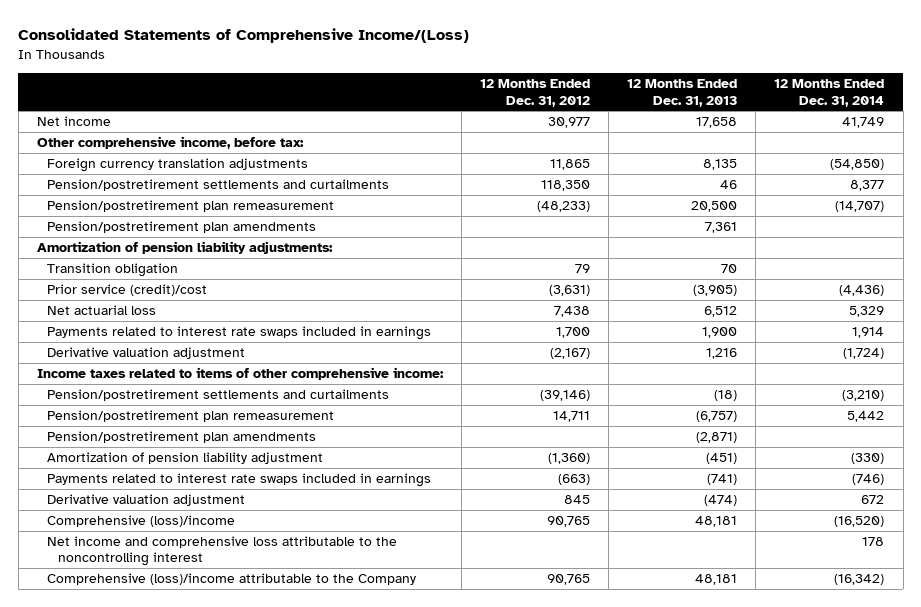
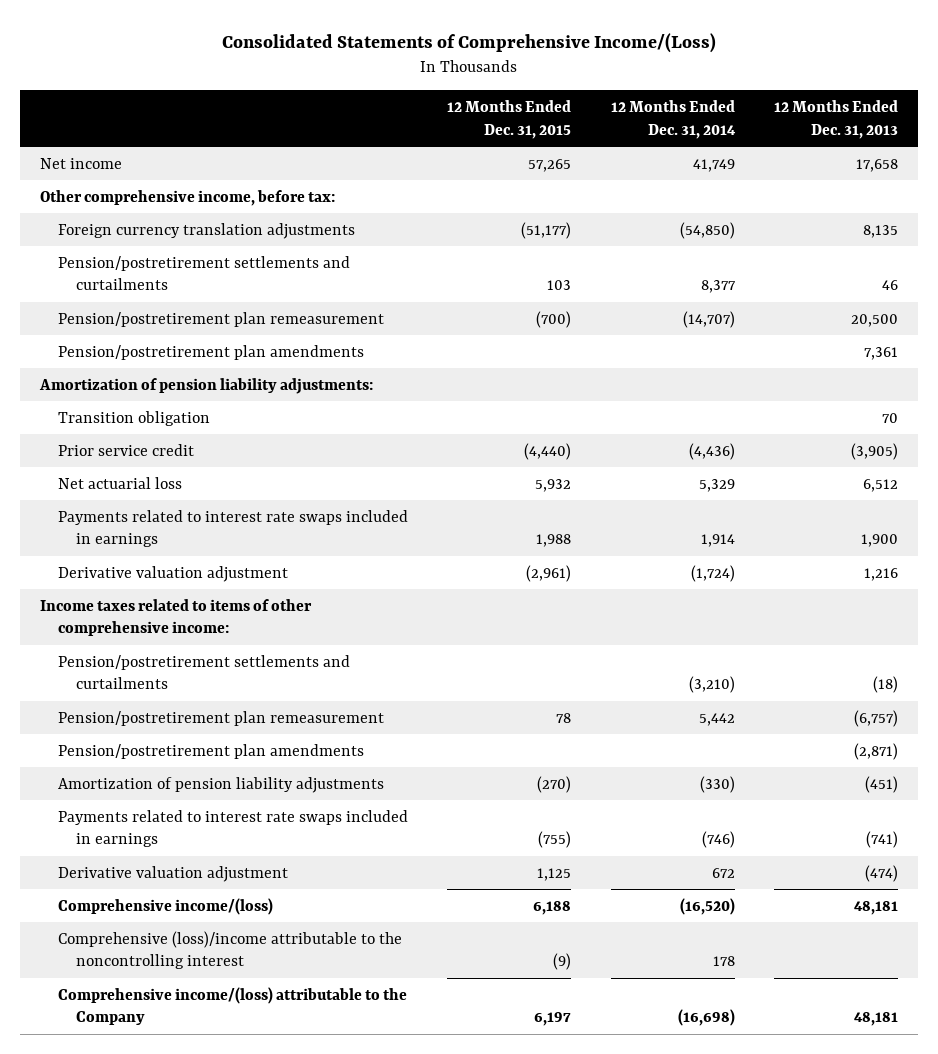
- | 12 Months Ended Dec. 31, 2012 | 12 Months Ended Dec. 31, 2013 | 12 Months Ended Dec. 31, 2014
+ | 12 Months Ended Dec. 31, 2015 | 12 Months Ended Dec. 31, 2014 | 12 Months Ended Dec. 31, 2013
- Prior service (credit)/cost | (3,631) | (3,905) | (4,436)
+ Prior service credit | (4,440) | (4,436) | (3,905)
- Amortization of pension liability adjustment | (1,360) | (451) | (330)
+ Amortization of pension liability adjustments | (270) | (330) | (451)
- Comprehensive (loss)/income | 90,765 | 48,181 | (16,520)
- Net income and comprehensive loss attributable to the noncontrolling interest | | | 178
- Comprehensive (loss)/income attributable to the Company | 90,765 | 48,181 | (16,342)
+ Comprehensive income/(loss) | 6,188 | (16,520) | 48,181
+ Comprehensive (loss)/income attributable to the noncontrolling interest | (9) | 178 |
+ Comprehensive income/(loss) attributable to the Company | 6,197 | (16,698) | 48,181

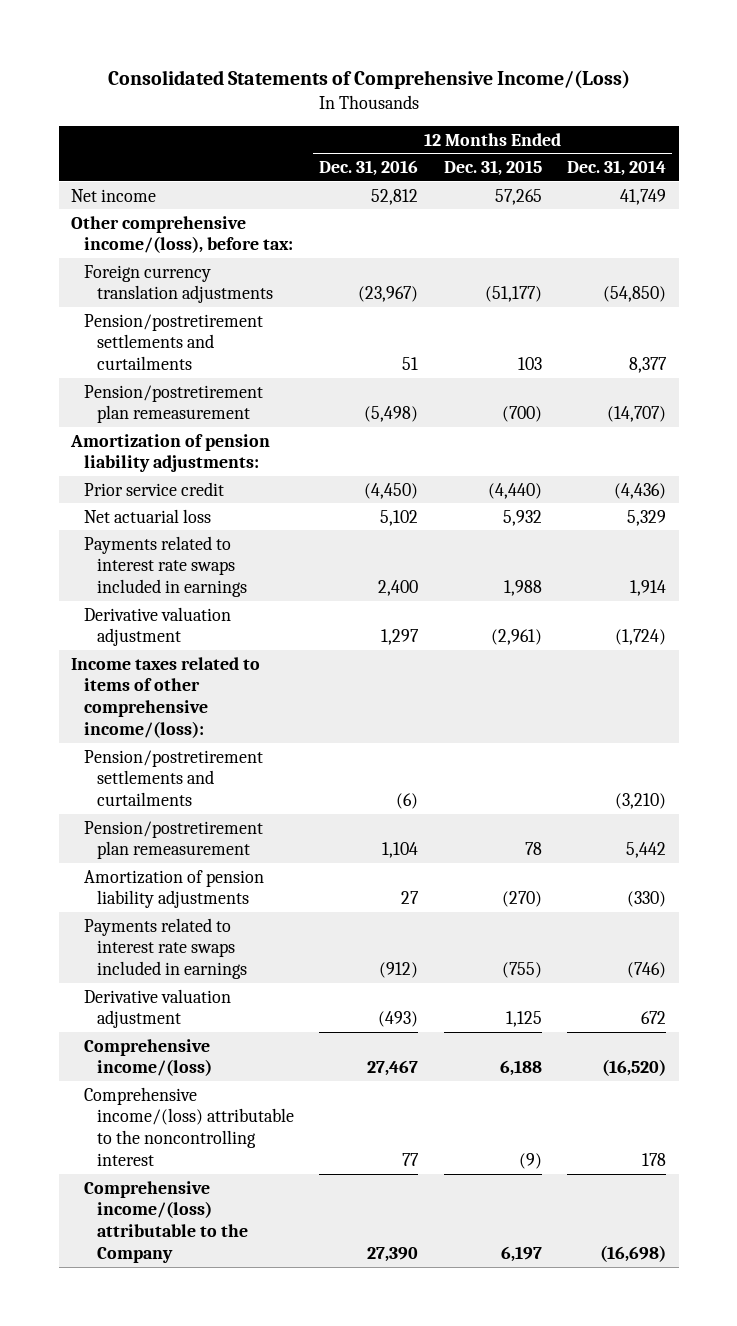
- | 12 Months Ended Dec. 31, 2015 | 12 Months Ended Dec. 31, 2014 | 12 Months Ended Dec. 31, 2013
+ | 12 Months Ended Dec. 31, 2016 | 12 Months Ended Dec. 31, 2015 | 12 Months Ended Dec. 31, 2014
- Other comprehensive income, before tax:
+ Other comprehensive income/(loss), before tax:
- Pension/postretirement plan amendments | | | 7,361
- Transition obligation | | | 70
- Income taxes related to items of other comprehensive income:
+ Income taxes related to items of other comprehensive income/(loss):
- Pension/postretirement plan amendments | | | (2,871)
- Comprehensive (loss)/income attributable to the noncontrolling interest | (9) | 178 |
+ Comprehensive income/(loss) attributable to the noncontrolling interest | 77 | (9) | 178

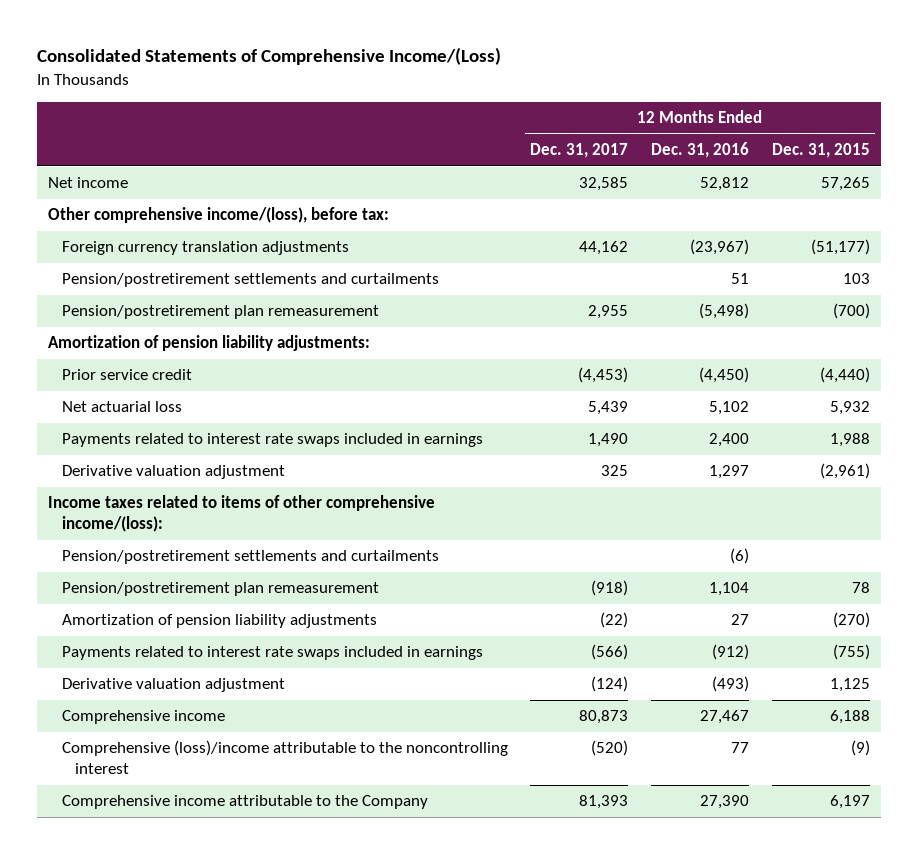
- | 12 Months Ended Dec. 31, 2016 | 12 Months Ended Dec. 31, 2015 | 12 Months Ended Dec. 31, 2014
+ | 12 Months Ended Dec. 31, 2017 | 12 Months Ended Dec. 31, 2016 | 12 Months Ended Dec. 31, 2015
- Comprehensive income/(loss) | 27,467 | 6,188 | (16,520)
- Comprehensive income/(loss) attributable to the noncontrolling interest | 77 | (9) | 178
- Comprehensive income/(loss) attributable to the Company | 27,390 | 6,197 | (16,698)
+ Comprehensive income | 80,873 | 27,467 | 6,188
+ Comprehensive (loss)/income attributable to the noncontrolling interest | (520) | 77 | (9)
+ Comprehensive income attributable to the Company | 81,393 | 27,390 | 6,197

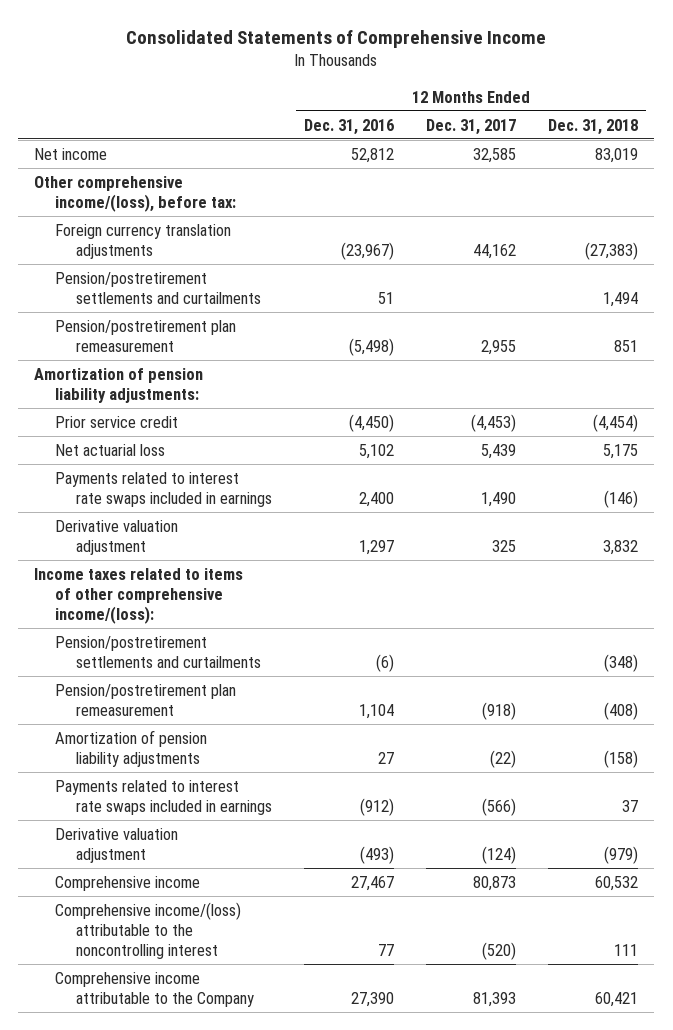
- Consolidated Statements of Comprehensive Income/(Loss)
+ Consolidated Statements of Comprehensive Income
- | 12 Months Ended Dec. 31, 2017 | 12 Months Ended Dec. 31, 2016 | 12 Months Ended Dec. 31, 2015
+ | 12 Months Ended Dec. 31, 2016 | 12 Months Ended Dec. 31, 2017 | 12 Months Ended Dec. 31, 2018
- Comprehensive (loss)/income attributable to the noncontrolling interest | (520) | 77 | (9)
+ Comprehensive income/(loss) attributable to the noncontrolling interest | 77 | (520) | 111

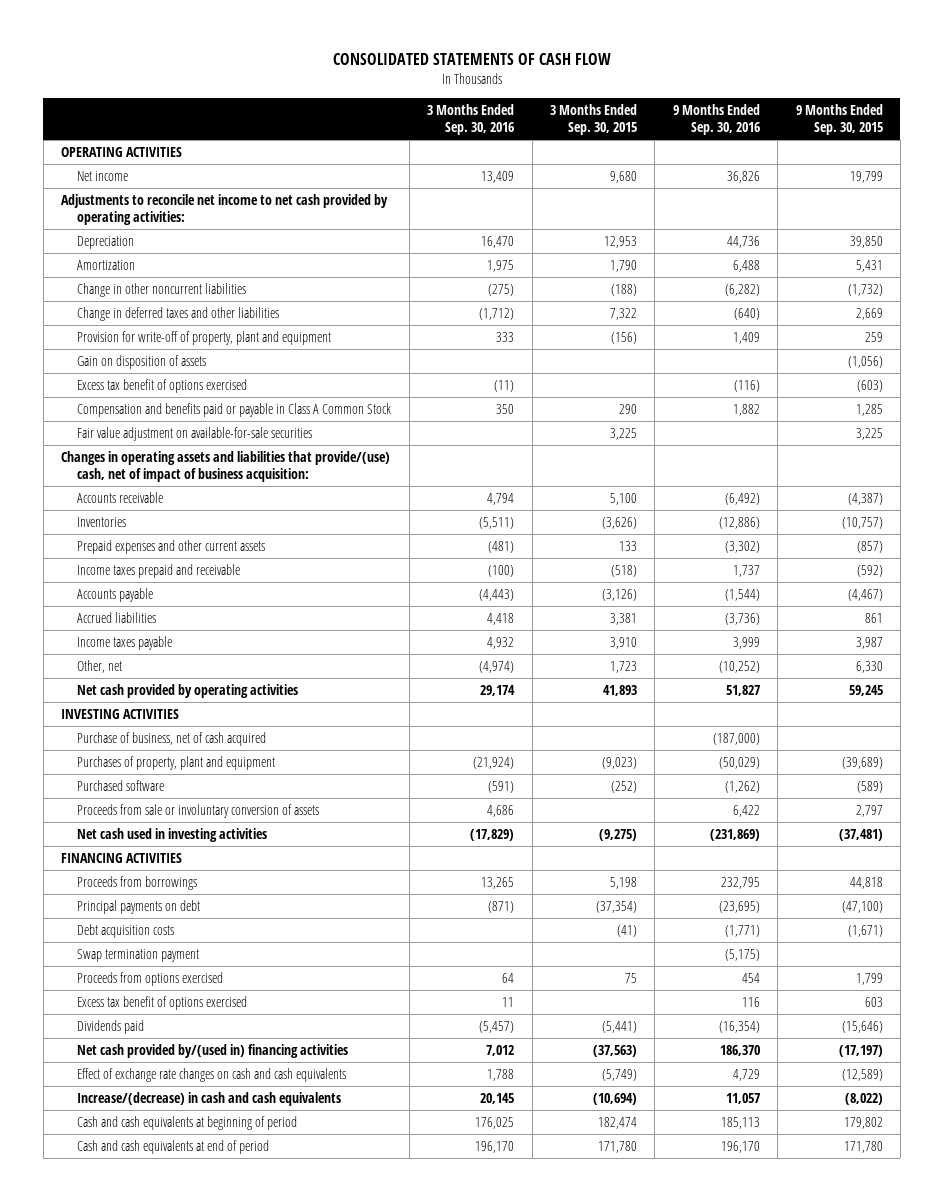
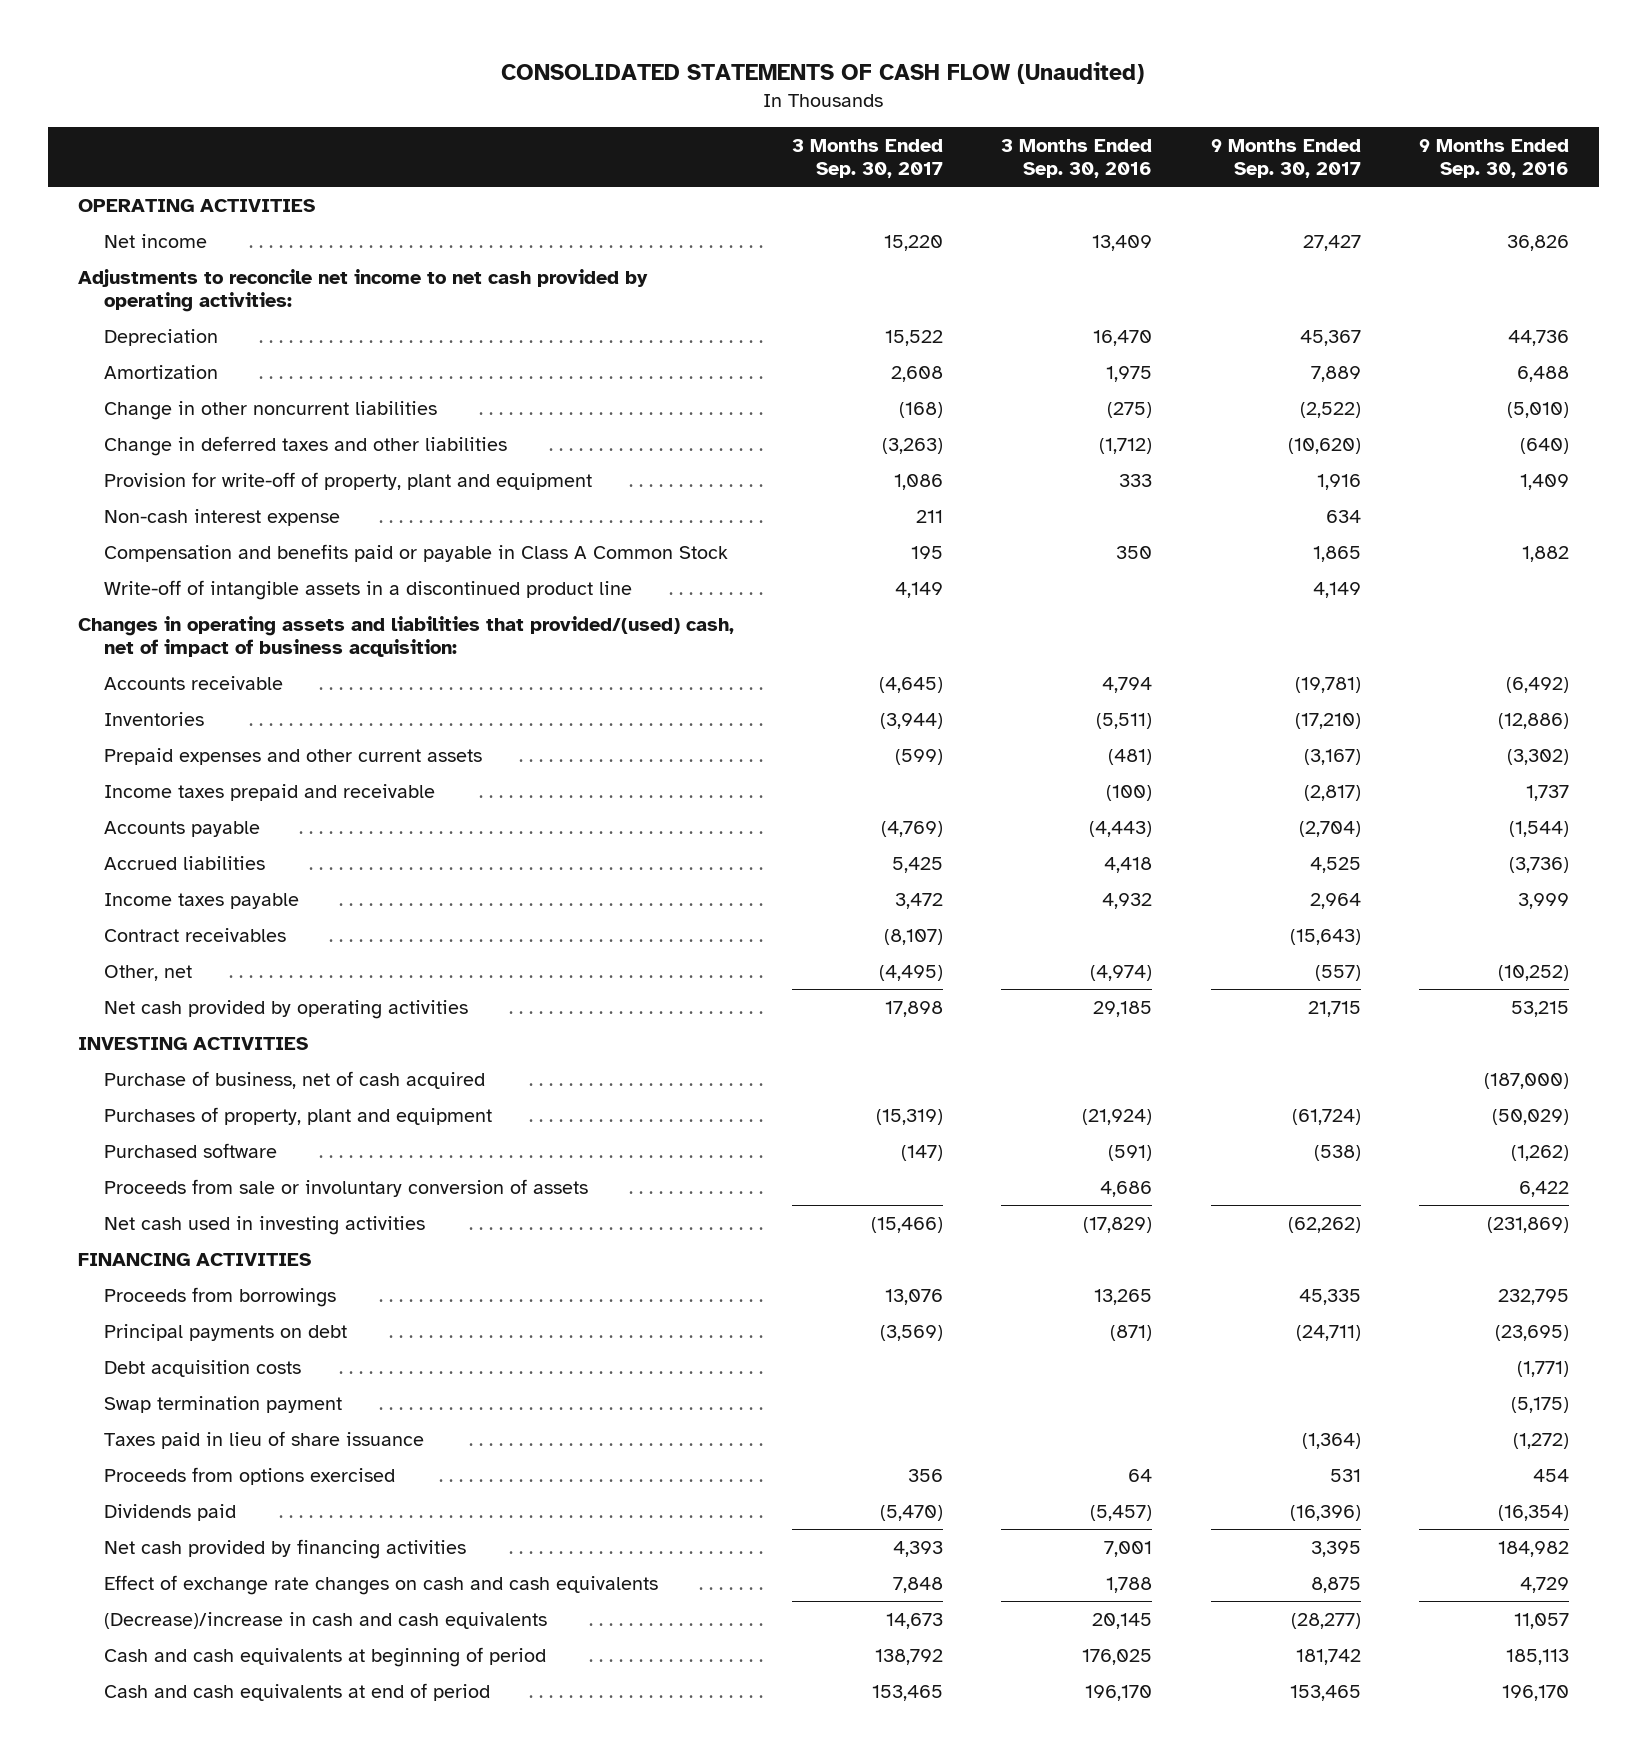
- CONSOLIDATED STATEMENTS OF CASH FLOW
+ CONSOLIDATED STATEMENTS OF CASH FLOW (Unaudited)
- | 3 Months Ended Sep. 30, 2016 | 3 Months Ended Sep. 30, 2015 | 9 Months Ended Sep. 30, 2016 | 9 Months Ended Sep. 30, 2015
+ | 3 Months Ended Sep. 30, 2017 | 3 Months Ended Sep. 30, 2016 | 9 Months Ended Sep. 30, 2017 | 9 Months Ended Sep. 30, 2016
- Change in other noncurrent liabilities | (275) | (188) | (6,282) | (1,732)
+ Change in other noncurrent liabilities | (168) | (275) | (2,522) | (5,010)
- Gain on disposition of assets | | | | (1,056)
- Excess tax benefit of options exercised | (11) | | (116) | (603)
+ Non-cash interest expense | 211 | | 634 |
- Fair value adjustment on available-for-sale securities | | 3,225 | | 3,225
- Changes in operating assets and liabilities that provide/(use) cash, net of impact of business acquisition:
+ Write-off of intangible assets in a discontinued product line | 4,149 | | 4,149 |
+ Changes in operating assets and liabilities that provided/(used) cash, net of impact of business acquisition:
+ Contract receivables | (8,107) | | (15,643) |
- Net cash provided by operating activities | 29,174 | 41,893 | 51,827 | 59,245
+ Net cash provided by operating activities | 17,898 | 29,185 | 21,715 | 53,215
+ Taxes paid in lieu of share issuance | | | (1,364) | (1,272)
- Excess tax benefit of options exercised | 11 | | 116 | 603
- Net cash provided by/(used in) financing activities | 7,012 | (37,563) | 186,370 | (17,197)
+ Net cash provided by financing activities | 4,393 | 7,001 | 3,395 | 184,982
- Increase/(decrease) in cash and cash equivalents | 20,145 | (10,694) | 11,057 | (8,022)
+ (Decrease)/increase in cash and cash equivalents | 14,673 | 20,145 | (28,277) | 11,057

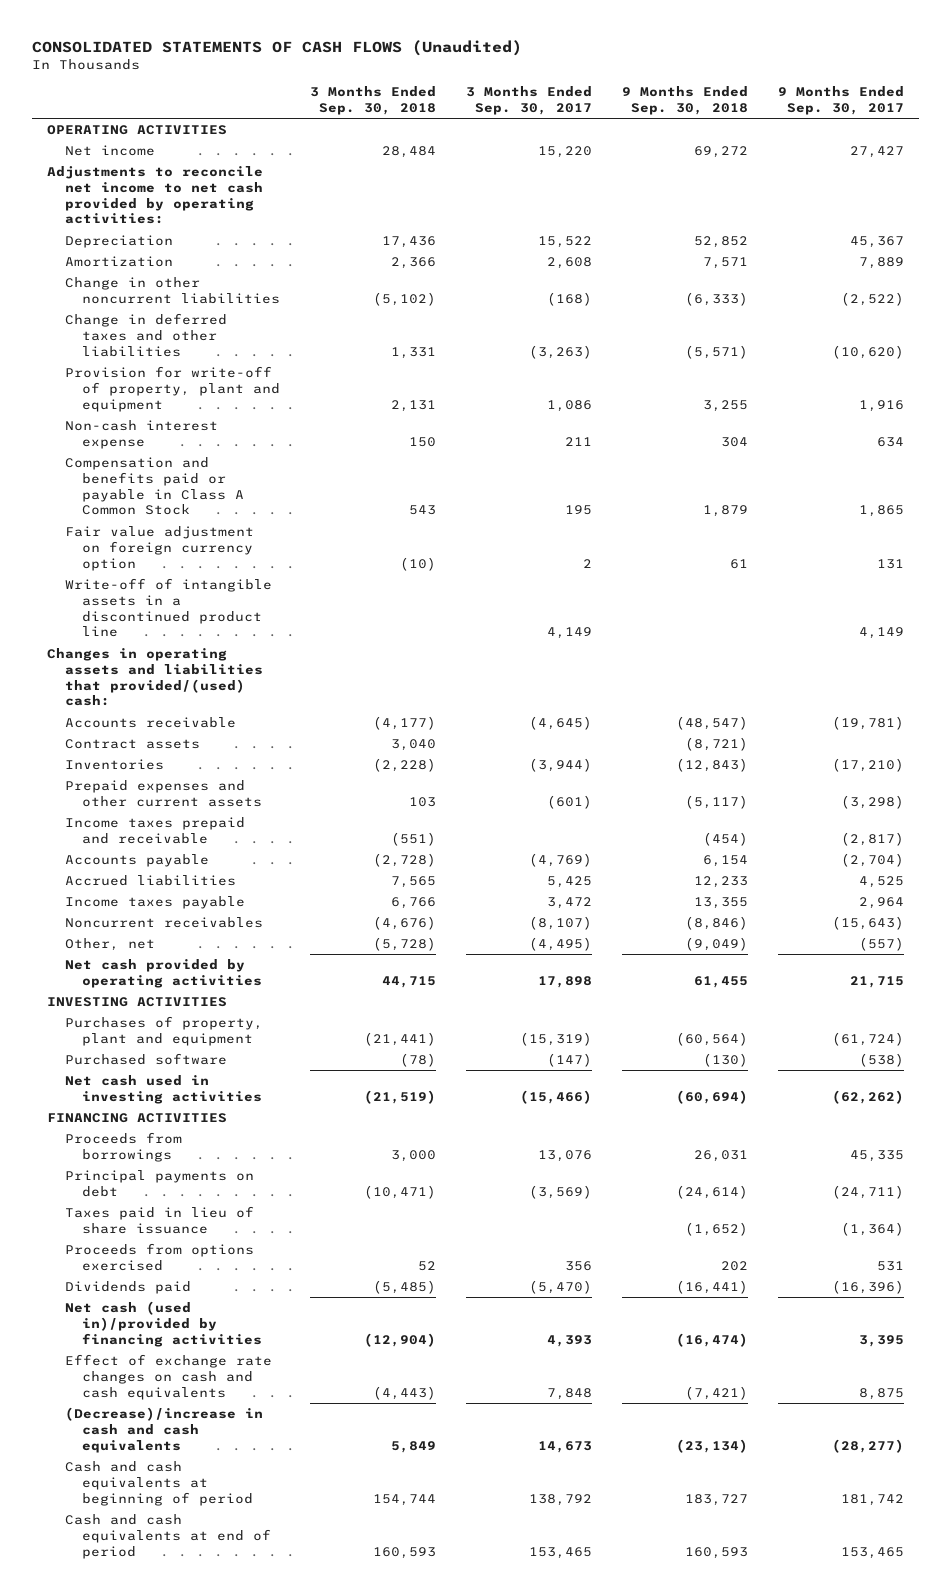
- CONSOLIDATED STATEMENTS OF CASH FLOW (Unaudited)
+ CONSOLIDATED STATEMENTS OF CASH FLOWS (Unaudited)
- | 3 Months Ended Sep. 30, 2017 | 3 Months Ended Sep. 30, 2016 | 9 Months Ended Sep. 30, 2017 | 9 Months Ended Sep. 30, 2016
+ | 3 Months Ended Sep. 30, 2018 | 3 Months Ended Sep. 30, 2017 | 9 Months Ended Sep. 30, 2018 | 9 Months Ended Sep. 30, 2017
+ Fair value adjustment on foreign currency option | (10) | 2 | 61 | 131
- Changes in operating assets and liabilities that provided/(used) cash, net of impact of business acquisition:
+ Changes in operating assets and liabilities that provided/(used) cash:
+ Contract assets | 3,040 | | (8,721) |
- Prepaid expenses and other current assets | (599) | (481) | (3,167) | (3,302)
+ Prepaid expenses and other current assets | 103 | (601) | (5,117) | (3,298)
- Contract receivables | (8,107) | | (15,643) |
+ Noncurrent receivables | (4,676) | (8,107) | (8,846) | (15,643)
- Purchase of business, net of cash acquired | | | | (187,000)
- Proceeds from sale or involuntary conversion of assets | | 4,686 | | 6,422
- Debt acquisition costs | | | | (1,771)
- Swap termination payment | | | | (5,175)
- Net cash provided by financing activities | 4,393 | 7,001 | 3,395 | 184,982
+ Net cash (used in)/provided by financing activities | (12,904) | 4,393 | (16,474) | 3,395

